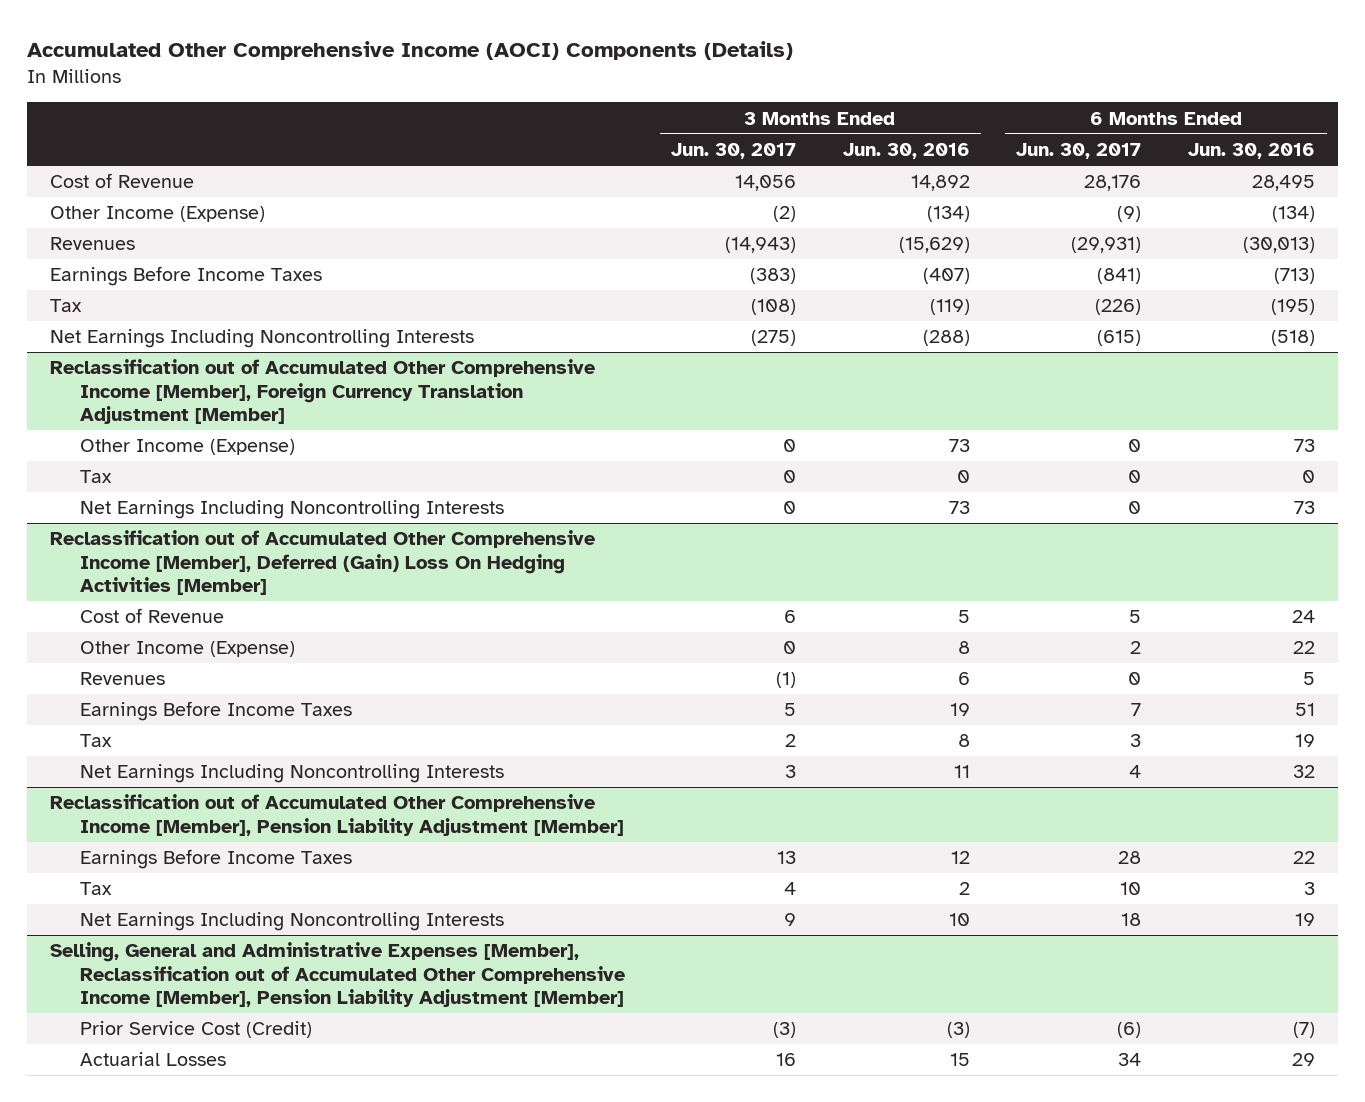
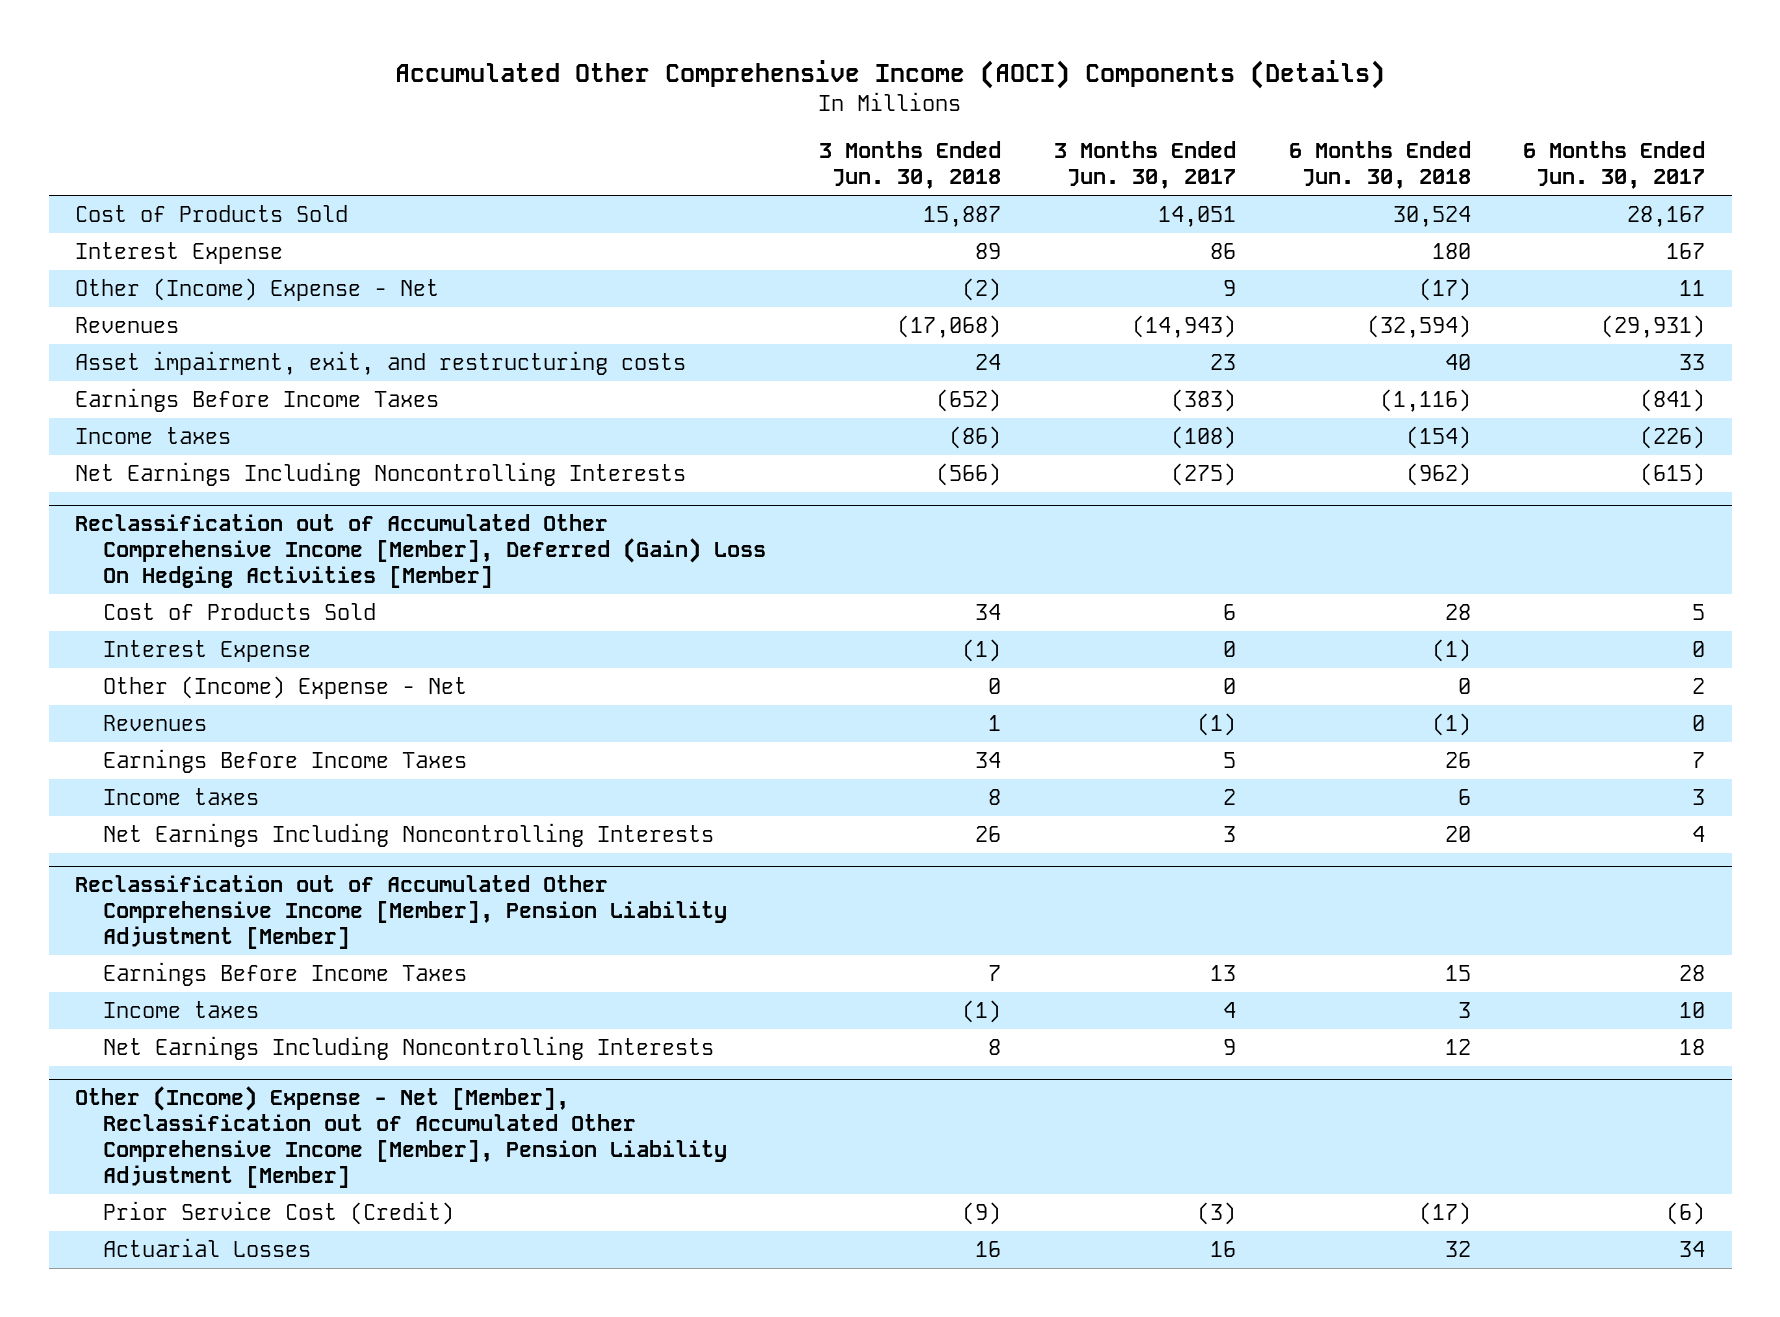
- | 3 Months Ended Jun. 30, 2017 | 3 Months Ended Jun. 30, 2016 | 6 Months Ended Jun. 30, 2017 | 6 Months Ended Jun. 30, 2016
+ | 3 Months Ended Jun. 30, 2018 | 3 Months Ended Jun. 30, 2017 | 6 Months Ended Jun. 30, 2018 | 6 Months Ended Jun. 30, 2017
- Cost of Revenue | 14,056 | 14,892 | 28,176 | 28,495
- Other Income (Expense) | (2) | (134) | (9) | (134)
+ Cost of Products Sold | 15,887 | 14,051 | 30,524 | 28,167
+ Interest Expense | 89 | 86 | 180 | 167
+ Other (Income) Expense - Net | (2) | 9 | (17) | 11
+ Asset impairment, exit, and restructuring costs | 24 | 23 | 40 | 33
- Tax | (108) | (119) | (226) | (195)
+ Income taxes | (86) | (108) | (154) | (226)
- Reclassification out of Accumulated Other Comprehensive Income [Member], Foreign Currency Translation Adjustment [Member]
- Other Income (Expense) | 0 | 73 | 0 | 73
- Tax | 0 | 0 | 0 | 0
- Net Earnings Including Noncontrolling Interests | 0 | 73 | 0 | 73
@ Reclassification out of Accumulated Other Comprehensive Income [Member], Deferred (Gain) Loss On Hedging Activities [Member]
- Cost of Revenue | 6 | 5 | 5 | 24
- Other Income (Expense) | 0 | 8 | 2 | 22
+ Cost of Products Sold | 34 | 6 | 28 | 5
+ Interest Expense | (1) | 0 | (1) | 0
+ Other (Income) Expense - Net | 0 | 0 | 0 | 2
- Tax | 2 | 8 | 3 | 19
+ Income taxes | 8 | 2 | 6 | 3
@ Reclassification out of Accumulated Other Comprehensive Income [Member], Pension Liability Adjustment [Member]
- Tax | 4 | 2 | 10 | 3
+ Income taxes | (1) | 4 | 3 | 10
- Selling, General and Administrative Expenses [Member], Reclassification out of Accumulated Other Comprehensive Income [Member], Pension Liability Adjustment [Member]
+ Other (Income) Expense - Net [Member], Reclassification out of Accumulated Other Comprehensive Income [Member], Pension Liability Adjustment [Member]

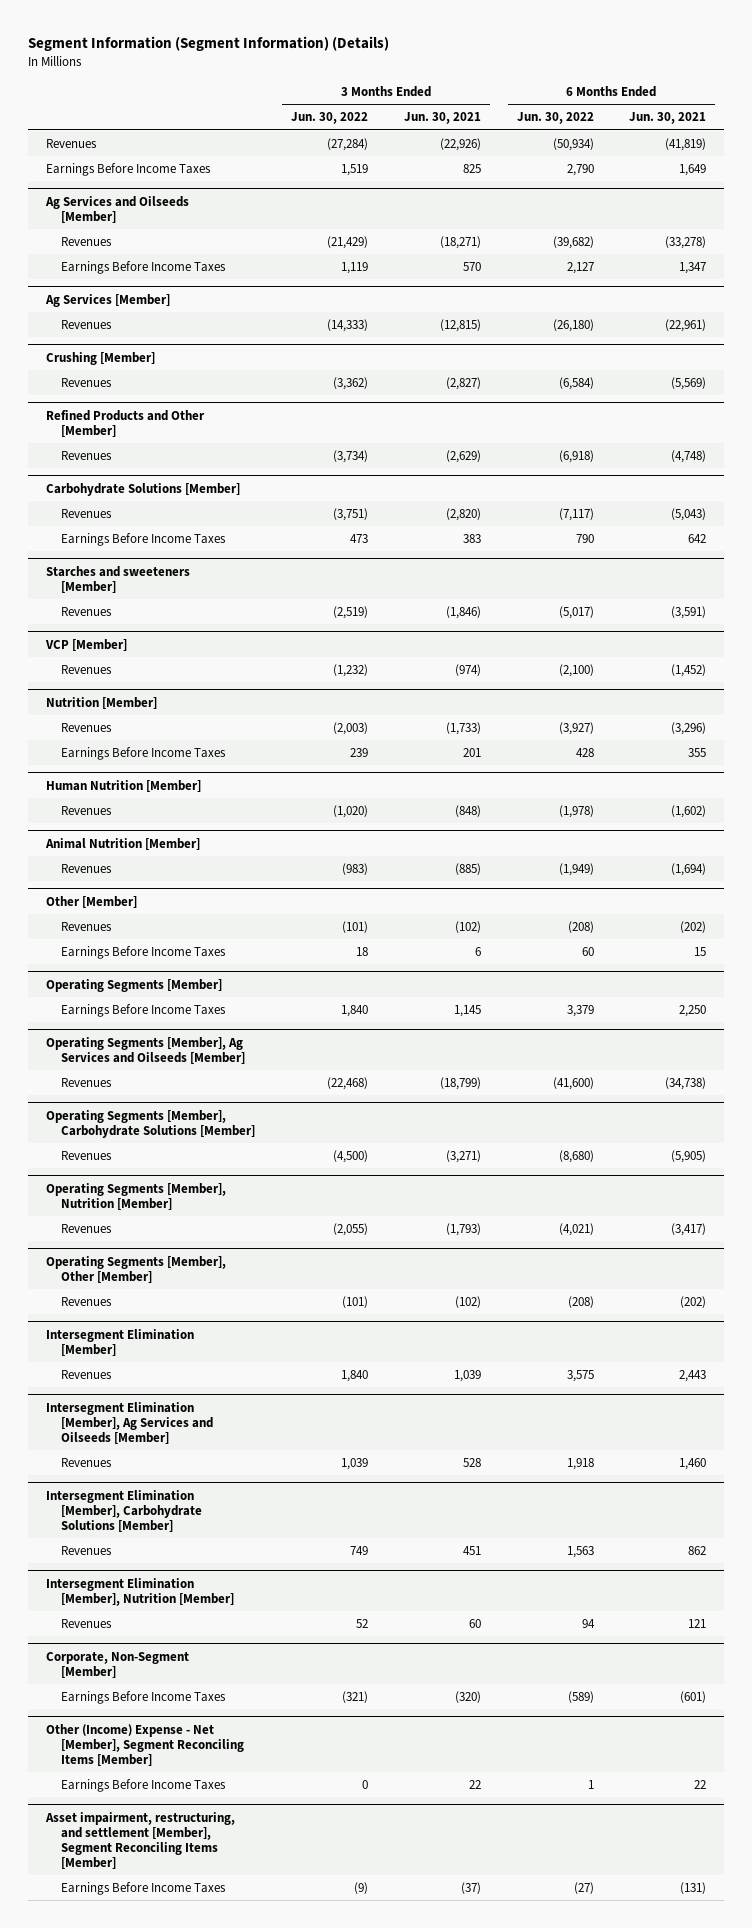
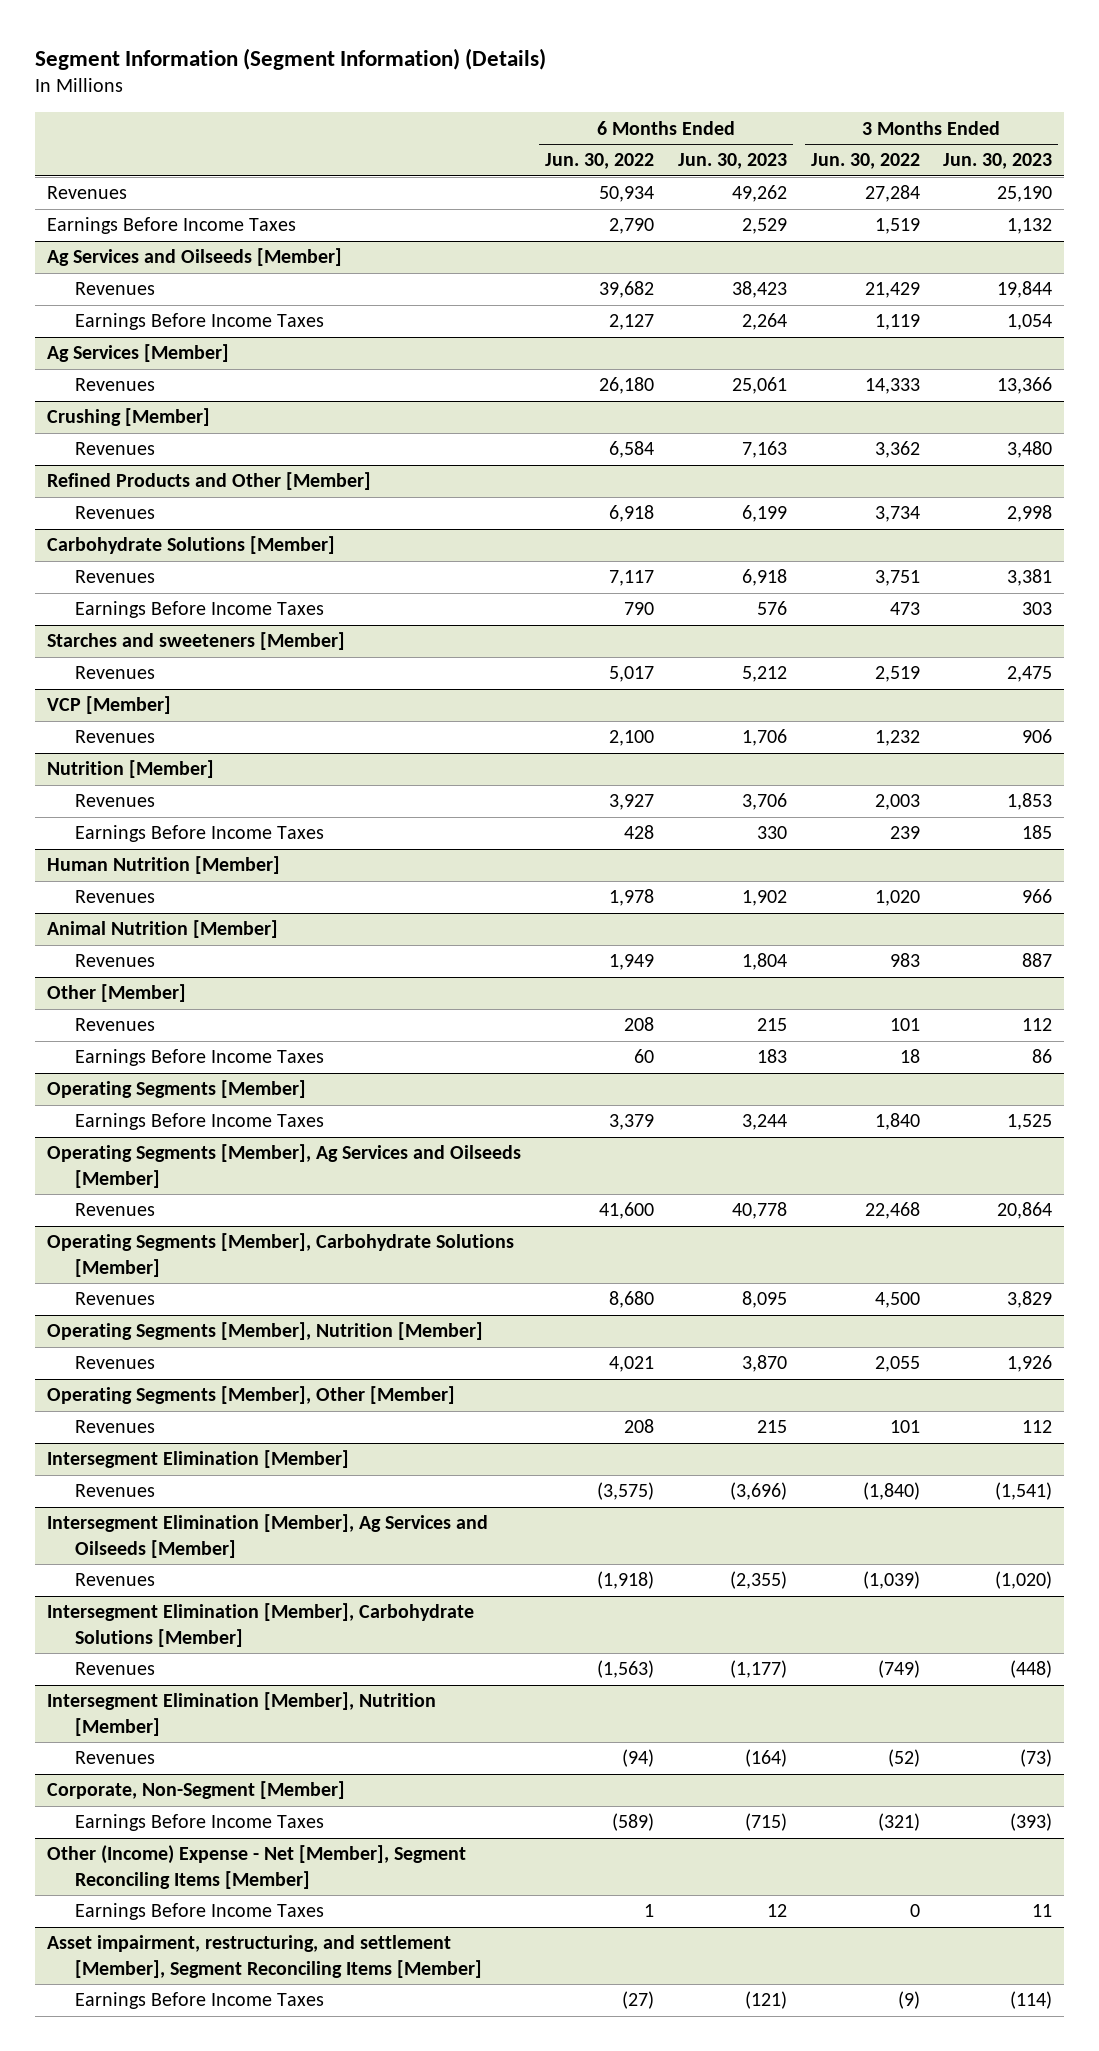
- | 3 Months Ended Jun. 30, 2022 | 3 Months Ended Jun. 30, 2021 | 6 Months Ended Jun. 30, 2022 | 6 Months Ended Jun. 30, 2021
+ | 6 Months Ended Jun. 30, 2022 | 6 Months Ended Jun. 30, 2023 | 3 Months Ended Jun. 30, 2022 | 3 Months Ended Jun. 30, 2023
- Revenues | (27,284) | (22,926) | (50,934) | (41,819)
+ Revenues | 50,934 | 49,262 | 27,284 | 25,190
@ Ag Services and Oilseeds [Member]
- Revenues | (21,429) | (18,271) | (39,682) | (33,278)
+ Revenues | 39,682 | 38,423 | 21,429 | 19,844
@ Ag Services [Member]
- Revenues | (14,333) | (12,815) | (26,180) | (22,961)
+ Revenues | 26,180 | 25,061 | 14,333 | 13,366
@ Crushing [Member]
- Revenues | (3,362) | (2,827) | (6,584) | (5,569)
+ Revenues | 6,584 | 7,163 | 3,362 | 3,480
@ Refined Products and Other [Member]
- Revenues | (3,734) | (2,629) | (6,918) | (4,748)
+ Revenues | 6,918 | 6,199 | 3,734 | 2,998
@ Carbohydrate Solutions [Member]
- Revenues | (3,751) | (2,820) | (7,117) | (5,043)
+ Revenues | 7,117 | 6,918 | 3,751 | 3,381
@ Starches and sweeteners [Member]
- Revenues | (2,519) | (1,846) | (5,017) | (3,591)
+ Revenues | 5,017 | 5,212 | 2,519 | 2,475
@ VCP [Member]
- Revenues | (1,232) | (974) | (2,100) | (1,452)
+ Revenues | 2,100 | 1,706 | 1,232 | 906
@ Nutrition [Member]
- Revenues | (2,003) | (1,733) | (3,927) | (3,296)
+ Revenues | 3,927 | 3,706 | 2,003 | 1,853
@ Human Nutrition [Member]
- Revenues | (1,020) | (848) | (1,978) | (1,602)
+ Revenues | 1,978 | 1,902 | 1,020 | 966
@ Animal Nutrition [Member]
- Revenues | (983) | (885) | (1,949) | (1,694)
+ Revenues | 1,949 | 1,804 | 983 | 887
@ Other [Member]
- Revenues | (101) | (102) | (208) | (202)
+ Revenues | 208 | 215 | 101 | 112
@ Operating Segments [Member], Ag Services and Oilseeds [Member]
- Revenues | (22,468) | (18,799) | (41,600) | (34,738)
+ Revenues | 41,600 | 40,778 | 22,468 | 20,864
@ Operating Segments [Member], Carbohydrate Solutions [Member]
- Revenues | (4,500) | (3,271) | (8,680) | (5,905)
+ Revenues | 8,680 | 8,095 | 4,500 | 3,829
@ Operating Segments [Member], Nutrition [Member]
- Revenues | (2,055) | (1,793) | (4,021) | (3,417)
+ Revenues | 4,021 | 3,870 | 2,055 | 1,926
@ Operating Segments [Member], Other [Member]
- Revenues | (101) | (102) | (208) | (202)
+ Revenues | 208 | 215 | 101 | 112
@ Intersegment Elimination [Member]
- Revenues | 1,840 | 1,039 | 3,575 | 2,443
+ Revenues | (3,575) | (3,696) | (1,840) | (1,541)
@ Intersegment Elimination [Member], Ag Services and Oilseeds [Member]
- Revenues | 1,039 | 528 | 1,918 | 1,460
+ Revenues | (1,918) | (2,355) | (1,039) | (1,020)
@ Intersegment Elimination [Member], Carbohydrate Solutions [Member]
- Revenues | 749 | 451 | 1,563 | 862
+ Revenues | (1,563) | (1,177) | (749) | (448)
@ Intersegment Elimination [Member], Nutrition [Member]
- Revenues | 52 | 60 | 94 | 121
+ Revenues | (94) | (164) | (52) | (73)

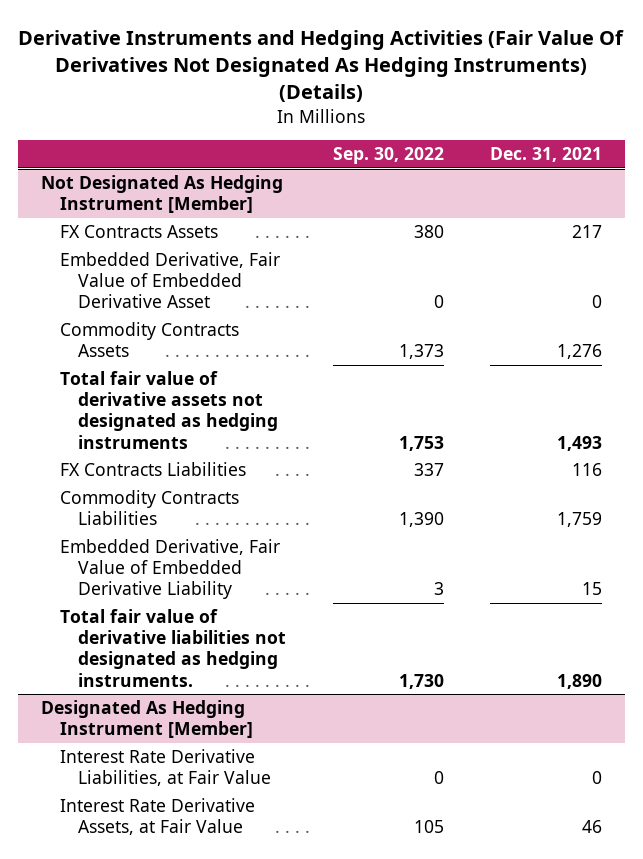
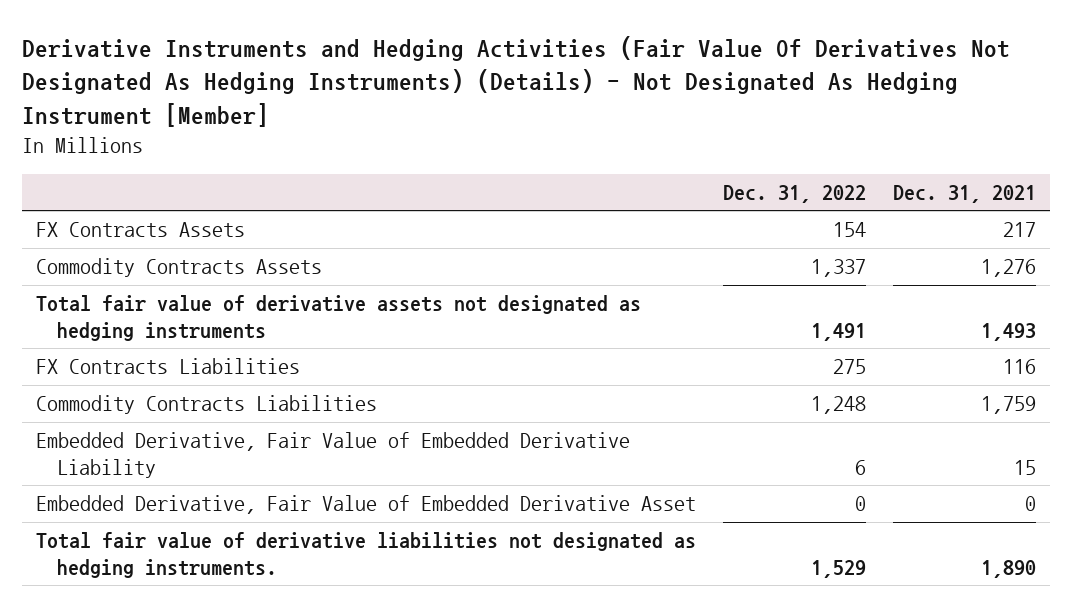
- Derivative Instruments and Hedging Activities (Fair Value Of Derivatives Not Designated As Hedging Instruments) (Details)
+ Derivative Instruments and Hedging Activities (Fair Value Of Derivatives Not Designated As Hedging Instruments) (Details) - Not Designated As Hedging Instrument [Member]
- | Sep. 30, 2022 | Dec. 31, 2021
+ | Dec. 31, 2022 | Dec. 31, 2021
- Not Designated As Hedging Instrument [Member]
- Embedded Derivative, Fair Value of Embedded Derivative Asset | 0 | 0
+ Embedded Derivative, Fair Value of Embedded Derivative Asset | 0 | 0
- Designated As Hedging Instrument [Member]
- Interest Rate Derivative Liabilities, at Fair Value | 0 | 0
- Interest Rate Derivative Assets, at Fair Value | 105 | 46

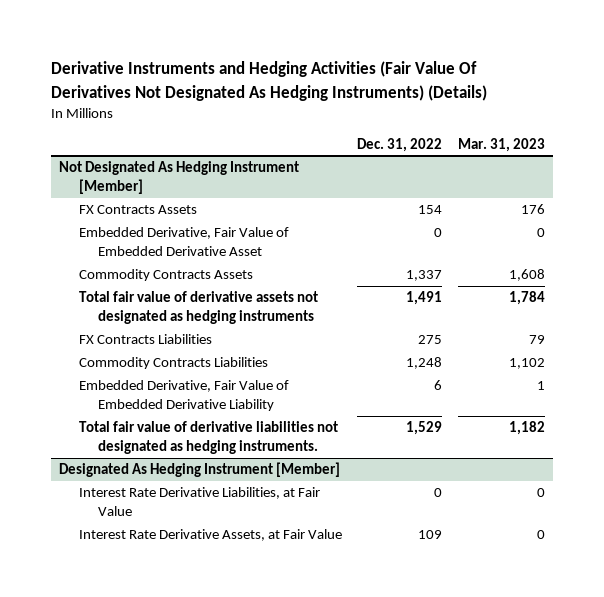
- Derivative Instruments and Hedging Activities (Fair Value Of Derivatives Not Designated As Hedging Instruments) (Details) - Not Designated As Hedging Instrument [Member]
+ Derivative Instruments and Hedging Activities (Fair Value Of Derivatives Not Designated As Hedging Instruments) (Details)
- | Dec. 31, 2022 | Dec. 31, 2021
+ | Dec. 31, 2022 | Mar. 31, 2023
+ Not Designated As Hedging Instrument [Member]
+ Embedded Derivative, Fair Value of Embedded Derivative Asset | 0 | 0
- Embedded Derivative, Fair Value of Embedded Derivative Asset | 0 | 0
+ Designated As Hedging Instrument [Member]
+ Interest Rate Derivative Liabilities, at Fair Value | 0 | 0
+ Interest Rate Derivative Assets, at Fair Value | 109 | 0

